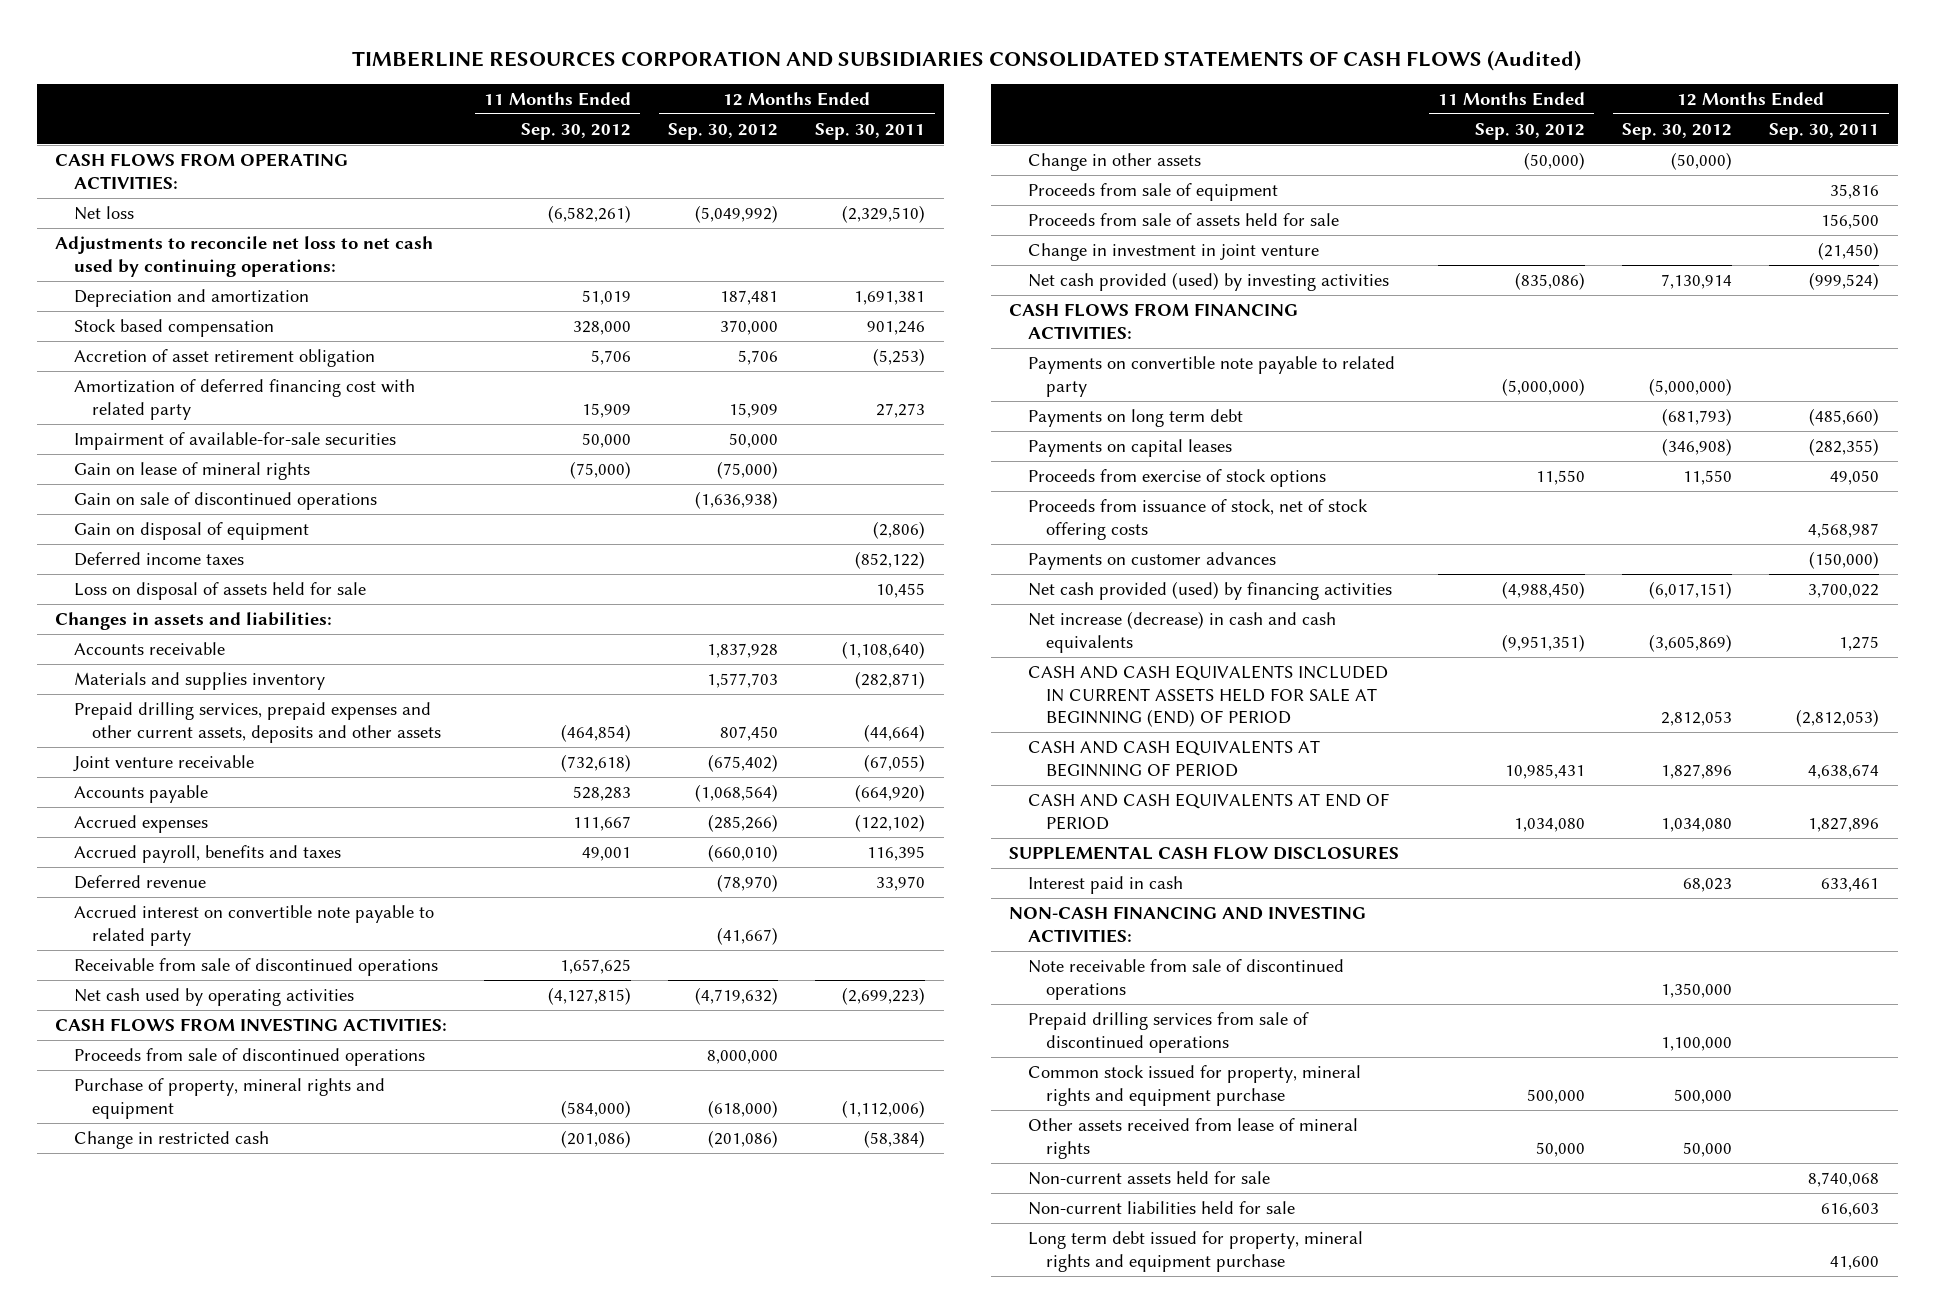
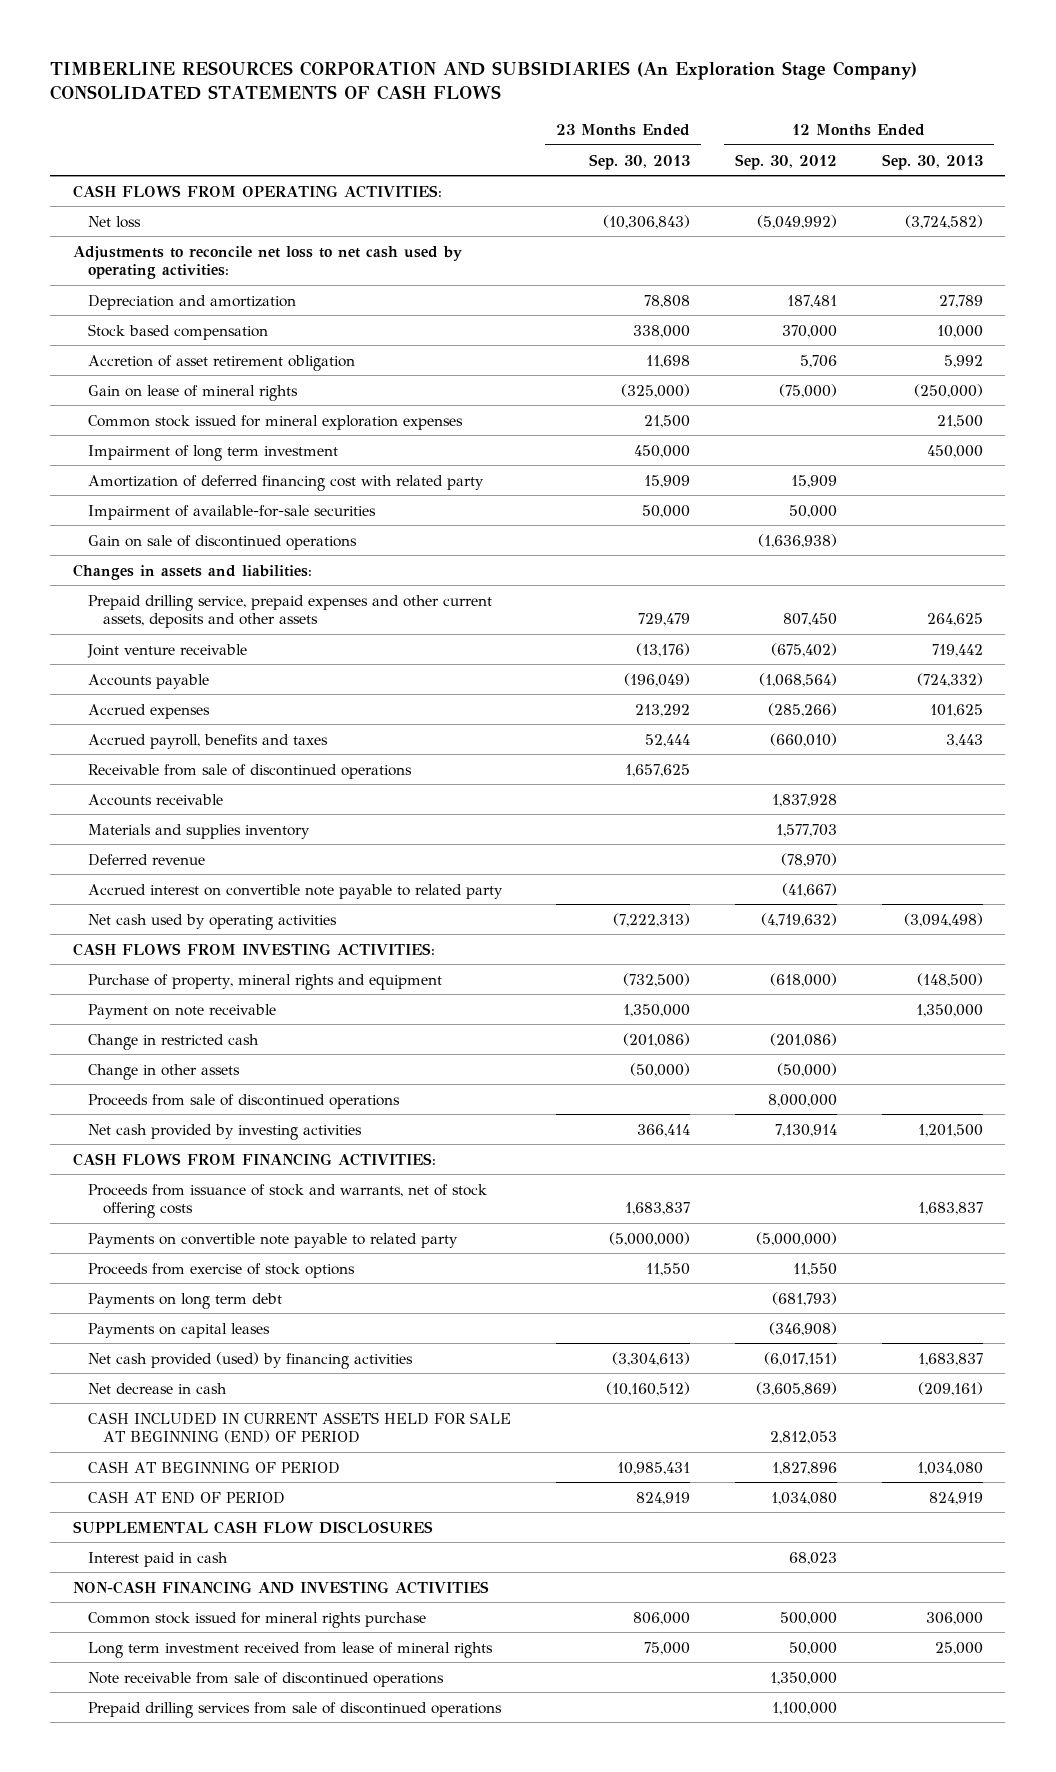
- TIMBERLINE RESOURCES CORPORATION AND SUBSIDIARIES CONSOLIDATED STATEMENTS OF CASH FLOWS (Audited)
+ TIMBERLINE RESOURCES CORPORATION AND SUBSIDIARIES (An Exploration Stage Company) CONSOLIDATED STATEMENTS OF CASH FLOWS
- | 11 Months Ended Sep. 30, 2012 | 12 Months Ended Sep. 30, 2012 | 12 Months Ended Sep. 30, 2011
+ | 23 Months Ended Sep. 30, 2013 | 12 Months Ended Sep. 30, 2012 | 12 Months Ended Sep. 30, 2013
- Adjustments to reconcile net loss to net cash used by continuing operations:
+ Adjustments to reconcile net loss to net cash used by operating activities:
moved up: Gain on lease of mineral rights | (325,000) | (75,000) | (250,000)
+ Common stock issued for mineral exploration expenses | 21,500 | | 21,500
+ Impairment of long term investment | 450,000 | | 450,000
- Gain on disposal of equipment | | | (2,806)
- Deferred income taxes | | | (852,122)
- Loss on disposal of assets held for sale | | | 10,455
- Prepaid drilling services, prepaid expenses and other current assets, deposits and other assets | (464,854) | 807,450 | (44,664)
+ Prepaid drilling service, prepaid expenses and other current assets, deposits and other assets | 729,479 | 807,450 | 264,625
moved up: Receivable from sale of discontinued operations | 1,657,625 | |
moved down: Accounts receivable | | 1,837,928 |
moved down: Materials and supplies inventory | | 1,577,703 |
+ Payment on note receivable | 1,350,000 | | 1,350,000
- Proceeds from sale of equipment | | | 35,816
- Proceeds from sale of assets held for sale | | | 156,500
- Change in investment in joint venture | | | (21,450)
- Net cash provided (used) by investing activities | (835,086) | 7,130,914 | (999,524)
moved down: Proceeds from sale of discontinued operations | | 8,000,000 |
+ Net cash provided by investing activities | 366,414 | 7,130,914 | 1,201,500
+ Proceeds from issuance of stock and warrants, net of stock offering costs | 1,683,837 | | 1,683,837
moved up: Proceeds from exercise of stock options | 11,550 | 11,550 |
- Proceeds from issuance of stock, net of stock offering costs | | | 4,568,987
- Payments on customer advances | | | (150,000)
- Net increase (decrease) in cash and cash equivalents | (9,951,351) | (3,605,869) | 1,275
- CASH AND CASH EQUIVALENTS INCLUDED IN CURRENT ASSETS HELD FOR SALE AT BEGINNING (END) OF PERIOD | | 2,812,053 | (2,812,053)
- CASH AND CASH EQUIVALENTS AT BEGINNING OF PERIOD | 10,985,431 | 1,827,896 | 4,638,674
- CASH AND CASH EQUIVALENTS AT END OF PERIOD | 1,034,080 | 1,034,080 | 1,827,896
+ Net decrease in cash | (10,160,512) | (3,605,869) | (209,161)
+ CASH INCLUDED IN CURRENT ASSETS HELD FOR SALE AT BEGINNING (END) OF PERIOD | | 2,812,053 |
+ CASH AT BEGINNING OF PERIOD | 10,985,431 | 1,827,896 | 1,034,080
+ CASH AT END OF PERIOD | 824,919 | 1,034,080 | 824,919
- NON-CASH FINANCING AND INVESTING ACTIVITIES:
+ NON-CASH FINANCING AND INVESTING ACTIVITIES
+ Common stock issued for mineral rights purchase | 806,000 | 500,000 | 306,000
+ Long term investment received from lease of mineral rights | 75,000 | 50,000 | 25,000
- Common stock issued for property, mineral rights and equipment purchase | 500,000 | 500,000 |
- Other assets received from lease of mineral rights | 50,000 | 50,000 |
- Non-current assets held for sale | | | 8,740,068
- Non-current liabilities held for sale | | | 616,603
- Long term debt issued for property, mineral rights and equipment purchase | | | 41,600

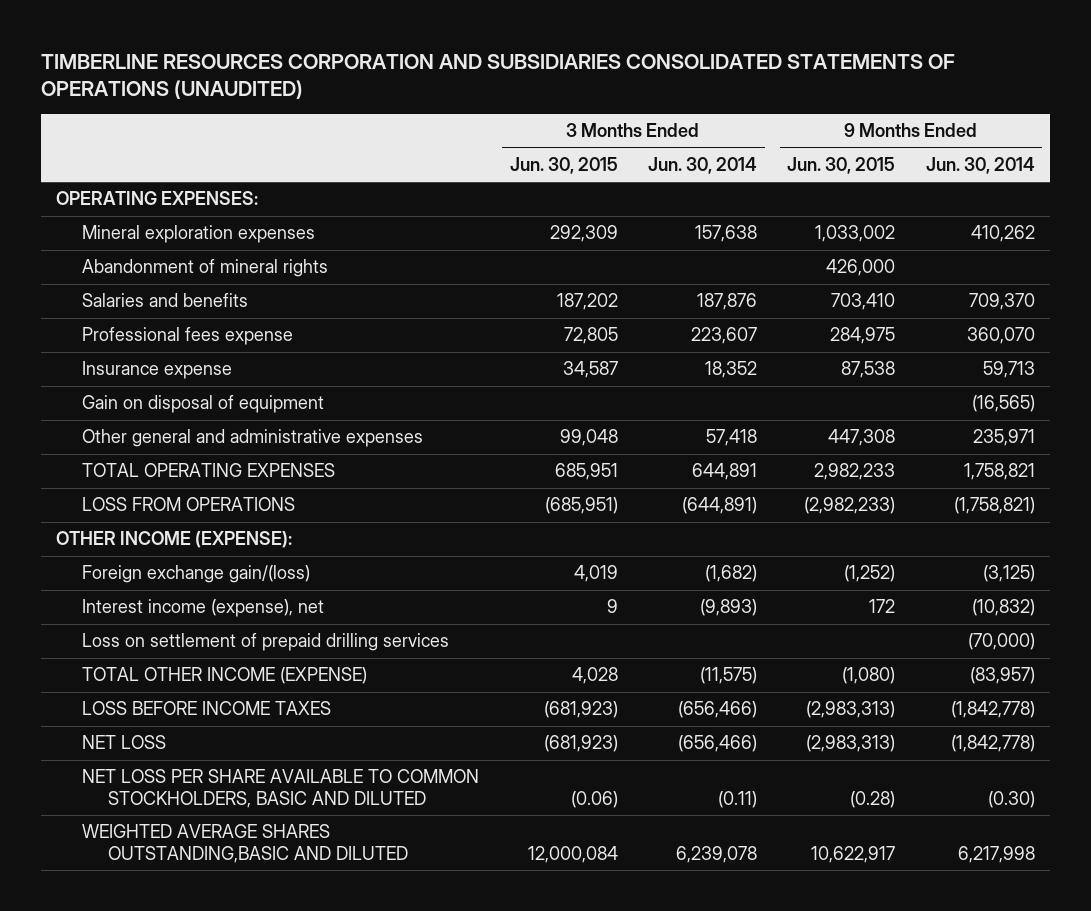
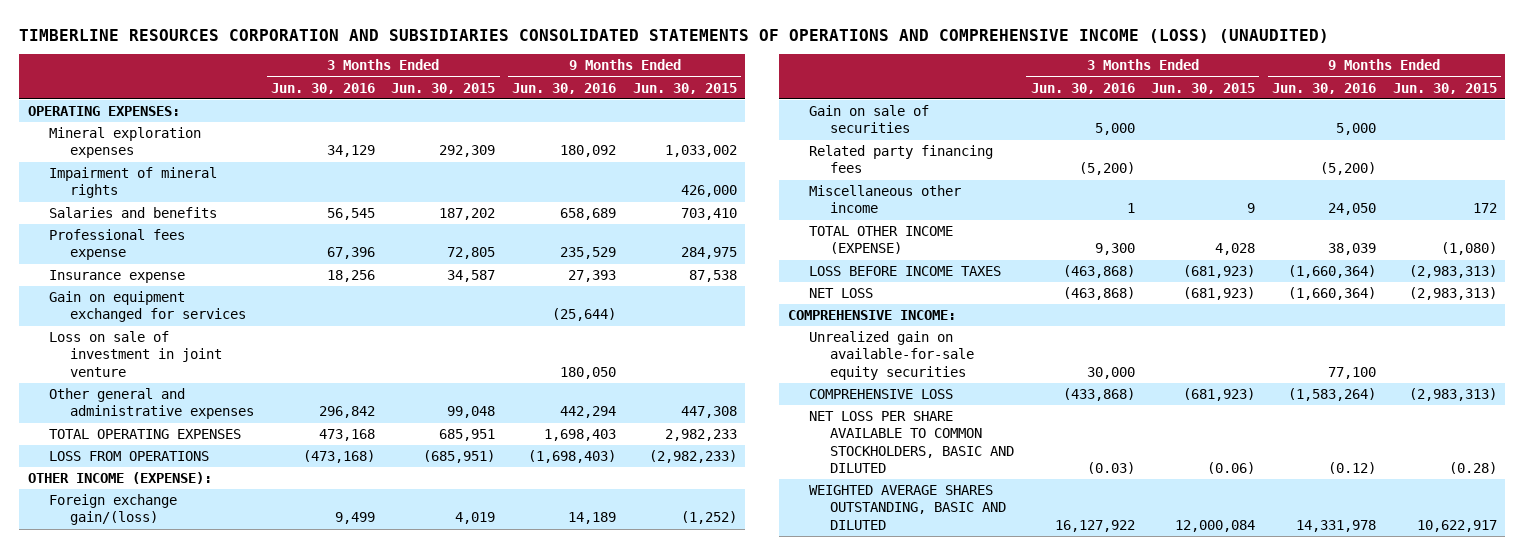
- TIMBERLINE RESOURCES CORPORATION AND SUBSIDIARIES CONSOLIDATED STATEMENTS OF OPERATIONS (UNAUDITED)
+ TIMBERLINE RESOURCES CORPORATION AND SUBSIDIARIES CONSOLIDATED STATEMENTS OF OPERATIONS AND COMPREHENSIVE INCOME (LOSS) (UNAUDITED)
- | 3 Months Ended Jun. 30, 2015 | 3 Months Ended Jun. 30, 2014 | 9 Months Ended Jun. 30, 2015 | 9 Months Ended Jun. 30, 2014
+ | 3 Months Ended Jun. 30, 2016 | 3 Months Ended Jun. 30, 2015 | 9 Months Ended Jun. 30, 2016 | 9 Months Ended Jun. 30, 2015
- Abandonment of mineral rights | | | 426,000 |
+ Impairment of mineral rights | | | | 426,000
- Gain on disposal of equipment | | | | (16,565)
+ Gain on equipment exchanged for services | | | (25,644) |
+ Loss on sale of investment in joint venture | | | 180,050 |
- Interest income (expense), net | 9 | (9,893) | 172 | (10,832)
- Loss on settlement of prepaid drilling services | | | | (70,000)
+ Gain on sale of securities | 5,000 | | 5,000 |
+ Related party financing fees | (5,200) | | (5,200) |
+ Miscellaneous other income | 1 | 9 | 24,050 | 172
+ COMPREHENSIVE INCOME:
+ Unrealized gain on available-for-sale equity securities | 30,000 | | 77,100 |
+ COMPREHENSIVE LOSS | (433,868) | (681,923) | (1,583,264) | (2,983,313)
- WEIGHTED AVERAGE SHARES OUTSTANDING,BASIC AND DILUTED | 12,000,084 | 6,239,078 | 10,622,917 | 6,217,998
+ WEIGHTED AVERAGE SHARES OUTSTANDING, BASIC AND DILUTED | 16,127,922 | 12,000,084 | 14,331,978 | 10,622,917

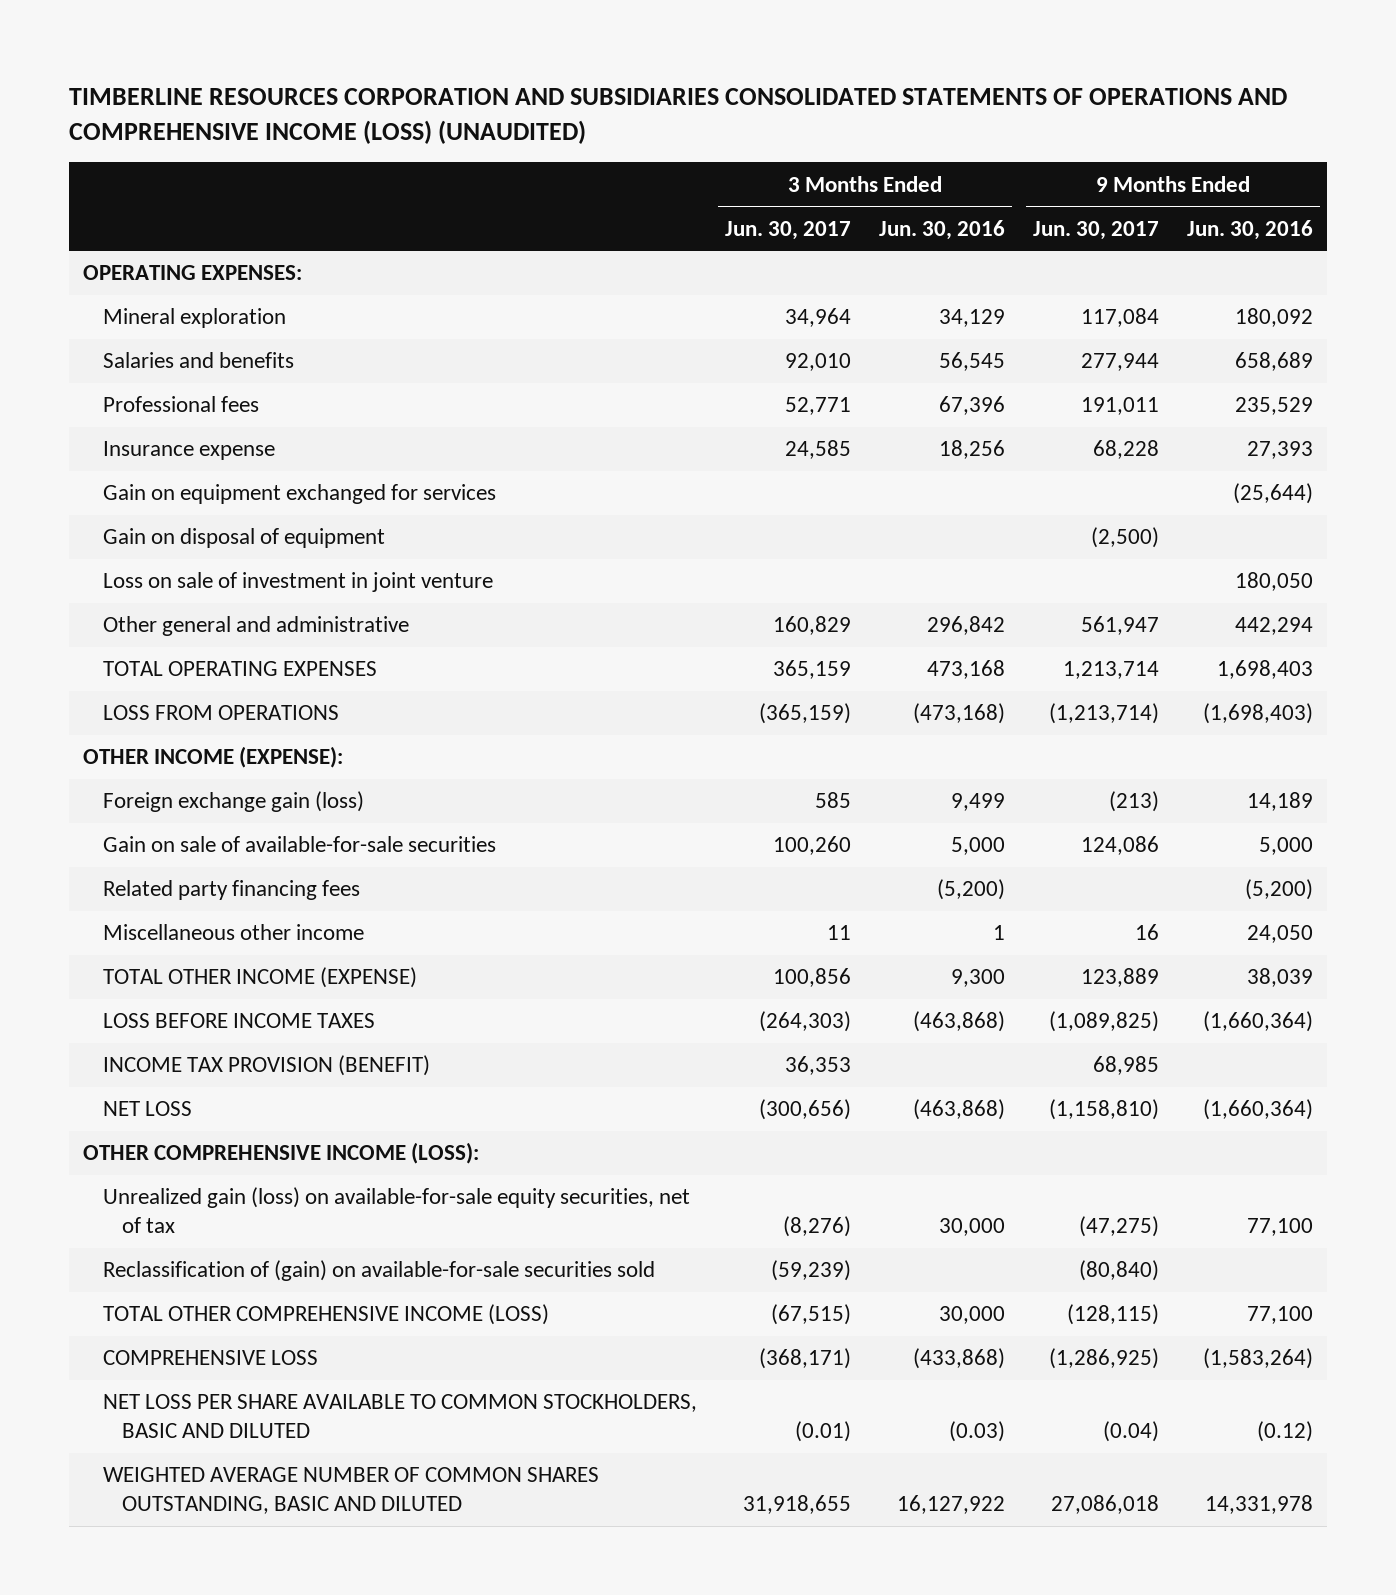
- | 3 Months Ended Jun. 30, 2016 | 3 Months Ended Jun. 30, 2015 | 9 Months Ended Jun. 30, 2016 | 9 Months Ended Jun. 30, 2015
+ | 3 Months Ended Jun. 30, 2017 | 3 Months Ended Jun. 30, 2016 | 9 Months Ended Jun. 30, 2017 | 9 Months Ended Jun. 30, 2016
- Mineral exploration expenses | 34,129 | 292,309 | 180,092 | 1,033,002
- Impairment of mineral rights | | | | 426,000
+ Mineral exploration | 34,964 | 34,129 | 117,084 | 180,092
- Professional fees expense | 67,396 | 72,805 | 235,529 | 284,975
+ Professional fees | 52,771 | 67,396 | 191,011 | 235,529
+ Gain on disposal of equipment | | | (2,500) |
- Other general and administrative expenses | 296,842 | 99,048 | 442,294 | 447,308
+ Other general and administrative | 160,829 | 296,842 | 561,947 | 442,294
- Foreign exchange gain/(loss) | 9,499 | 4,019 | 14,189 | (1,252)
- Gain on sale of securities | 5,000 | | 5,000 |
+ Foreign exchange gain (loss) | 585 | 9,499 | (213) | 14,189
+ Gain on sale of available-for-sale securities | 100,260 | 5,000 | 124,086 | 5,000
+ INCOME TAX PROVISION (BENEFIT) | 36,353 | | 68,985 |
- COMPREHENSIVE INCOME:
- Unrealized gain on available-for-sale equity securities | 30,000 | | 77,100 |
+ OTHER COMPREHENSIVE INCOME (LOSS):
+ Unrealized gain (loss) on available-for-sale equity securities, net of tax | (8,276) | 30,000 | (47,275) | 77,100
+ Reclassification of (gain) on available-for-sale securities sold | (59,239) | | (80,840) |
+ TOTAL OTHER COMPREHENSIVE INCOME (LOSS) | (67,515) | 30,000 | (128,115) | 77,100
- WEIGHTED AVERAGE SHARES OUTSTANDING, BASIC AND DILUTED | 16,127,922 | 12,000,084 | 14,331,978 | 10,622,917
+ WEIGHTED AVERAGE NUMBER OF COMMON SHARES OUTSTANDING, BASIC AND DILUTED | 31,918,655 | 16,127,922 | 27,086,018 | 14,331,978

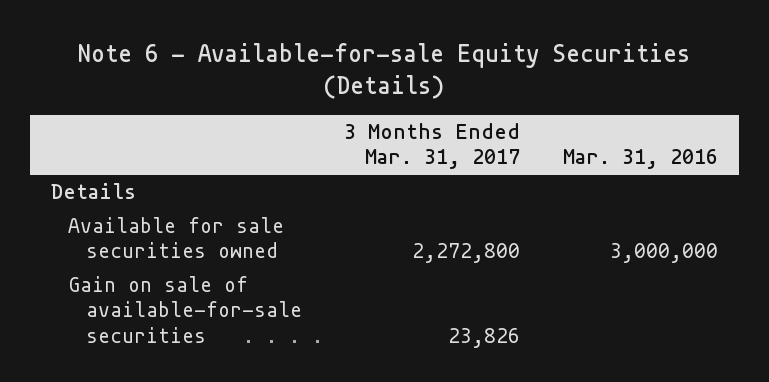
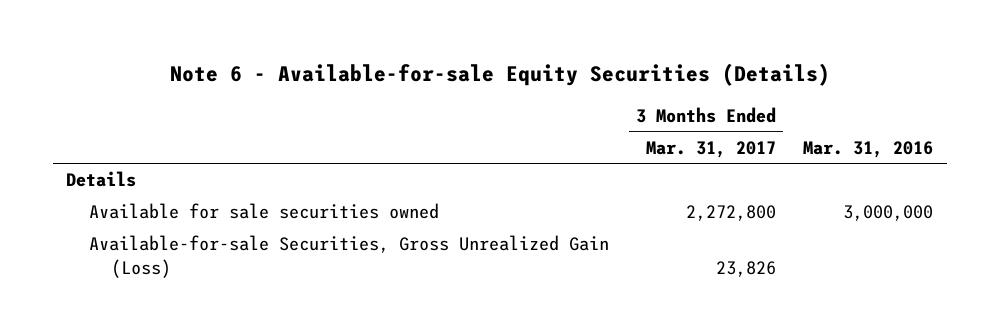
- Gain on sale of available-for-sale securities | 23,826 |
+ Available-for-sale Securities, Gross Unrealized Gain (Loss) | 23,826 |

